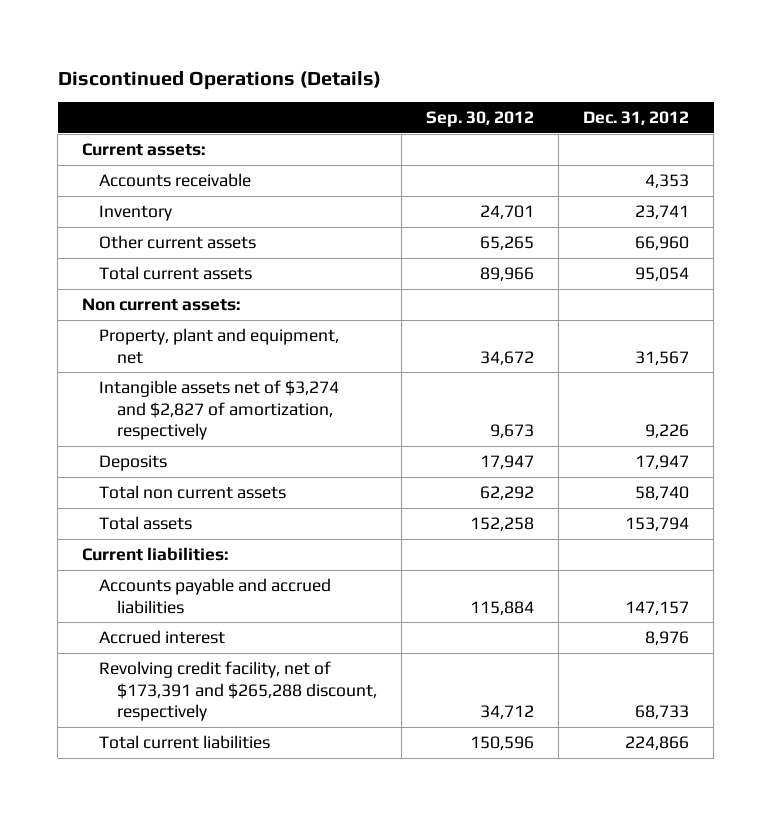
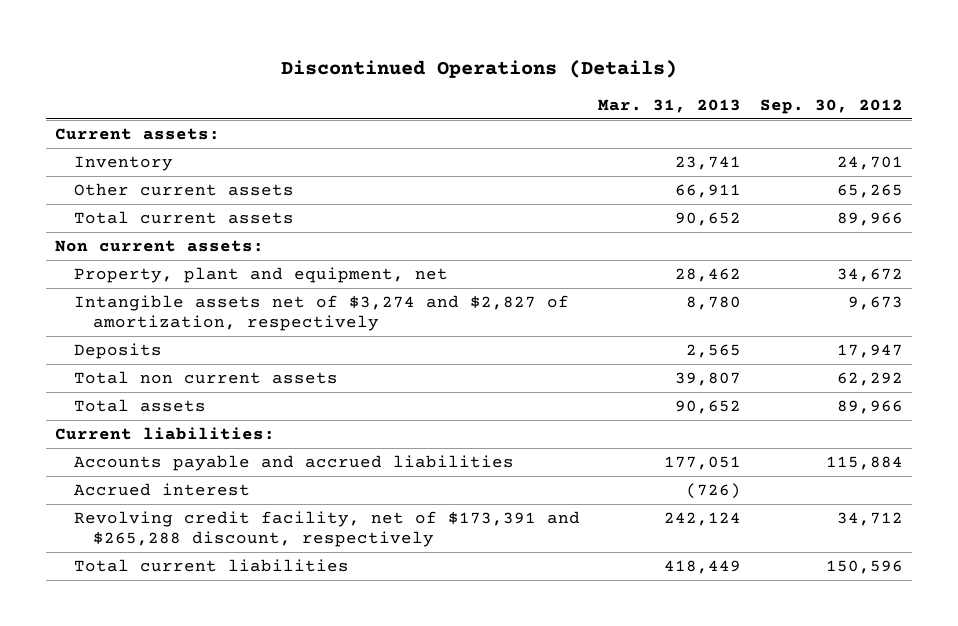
- | Sep. 30, 2012 | Dec. 31, 2012
+ | Mar. 31, 2013 | Sep. 30, 2012
- Accounts receivable | | 4,353
- Total assets | 152,258 | 153,794
+ Total assets | 90,652 | 89,966

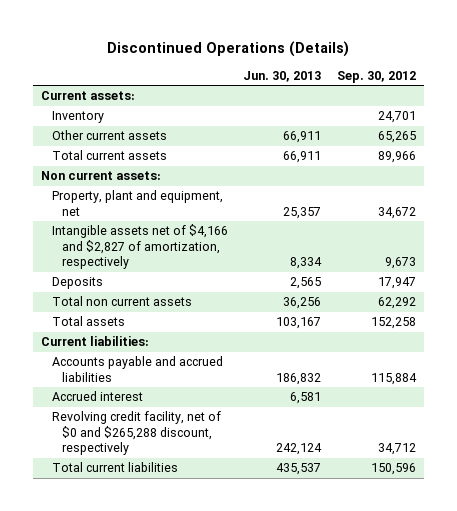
- | Mar. 31, 2013 | Sep. 30, 2012
+ | Jun. 30, 2013 | Sep. 30, 2012
- Intangible assets net of $3,274 and $2,827 of amortization, respectively | 8,780 | 9,673
+ Intangible assets net of $4,166 and $2,827 of amortization, respectively | 8,334 | 9,673
- Total assets | 90,652 | 89,966
+ Total assets | 103,167 | 152,258
- Revolving credit facility, net of $173,391 and $265,288 discount, respectively | 242,124 | 34,712
+ Revolving credit facility, net of $0 and $265,288 discount, respectively | 242,124 | 34,712

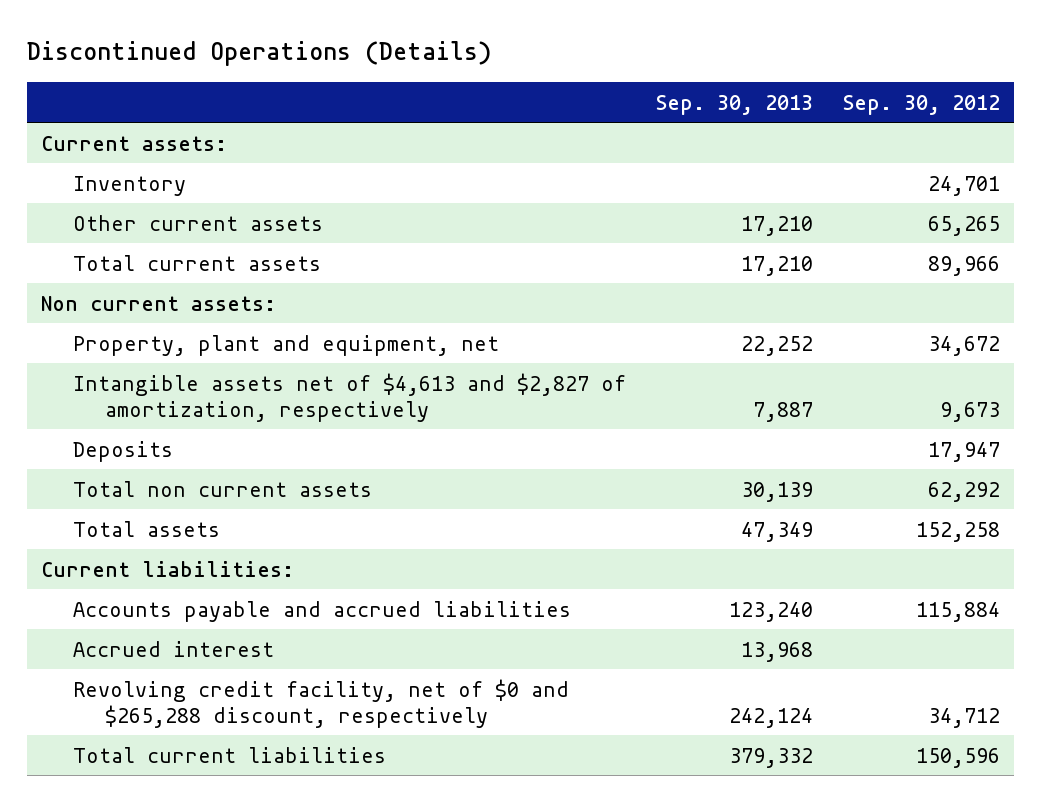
- | Jun. 30, 2013 | Sep. 30, 2012
+ | Sep. 30, 2013 | Sep. 30, 2012
- Intangible assets net of $4,166 and $2,827 of amortization, respectively | 8,334 | 9,673
+ Intangible assets net of $4,613 and $2,827 of amortization, respectively | 7,887 | 9,673

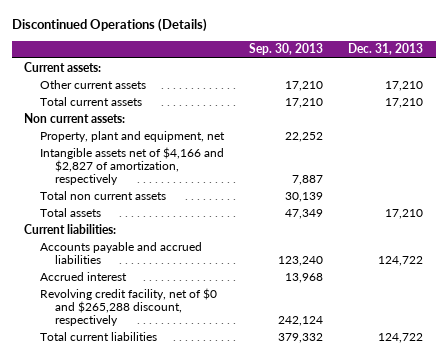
- | Sep. 30, 2013 | Sep. 30, 2012
+ | Sep. 30, 2013 | Dec. 31, 2013
- Inventory | | 24,701
- Intangible assets net of $4,613 and $2,827 of amortization, respectively | 7,887 | 9,673
- Deposits | | 17,947
+ Intangible assets net of $4,166 and $2,827 of amortization, respectively | 7,887 |

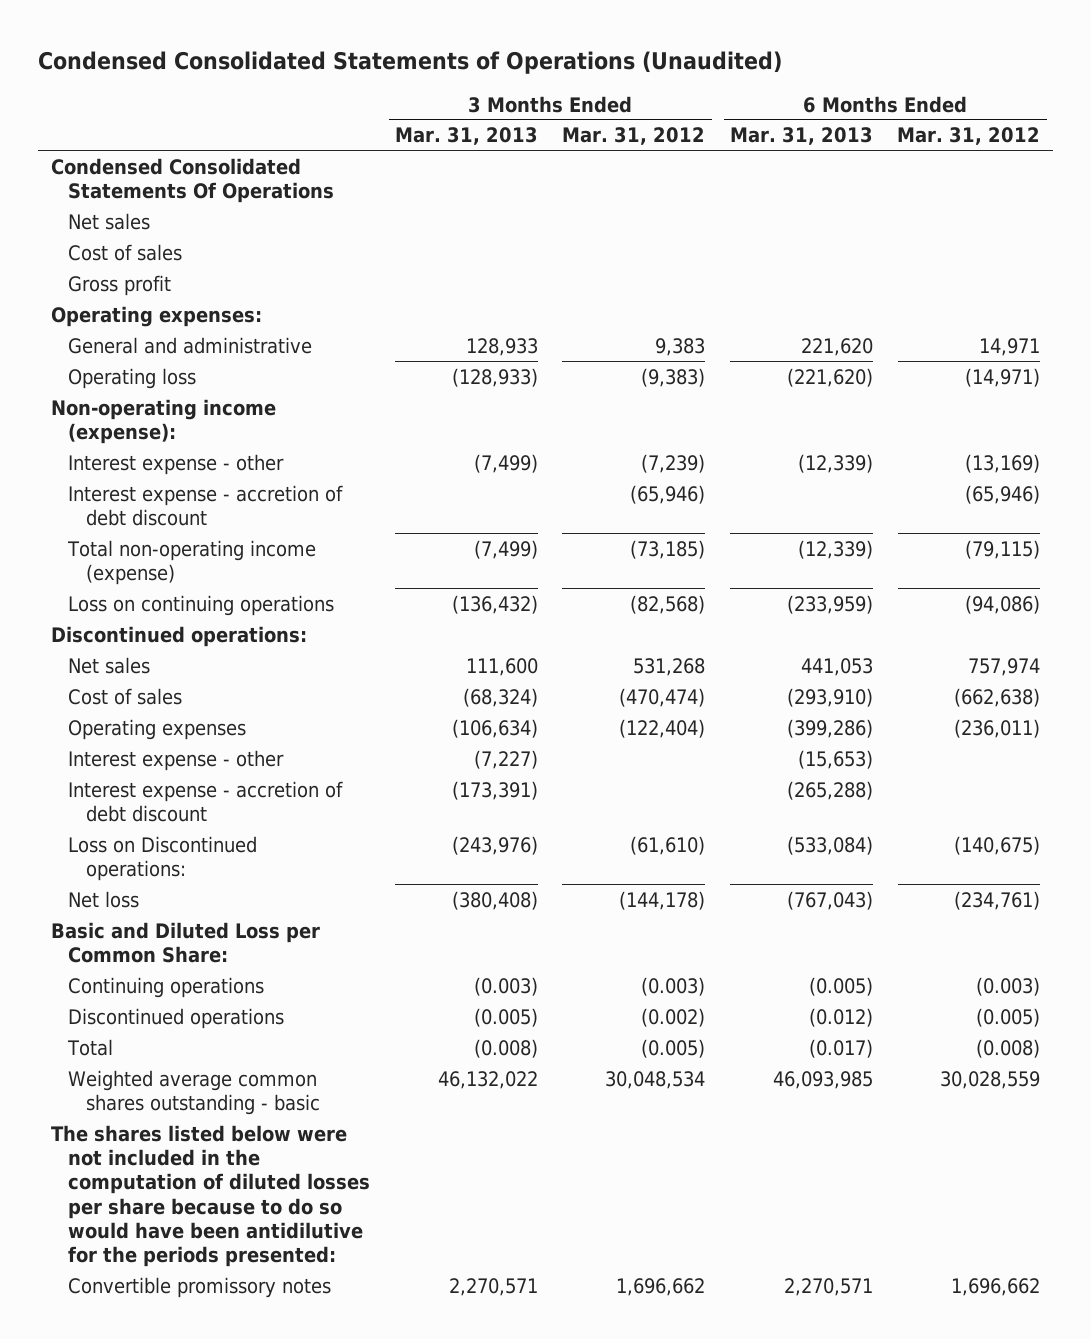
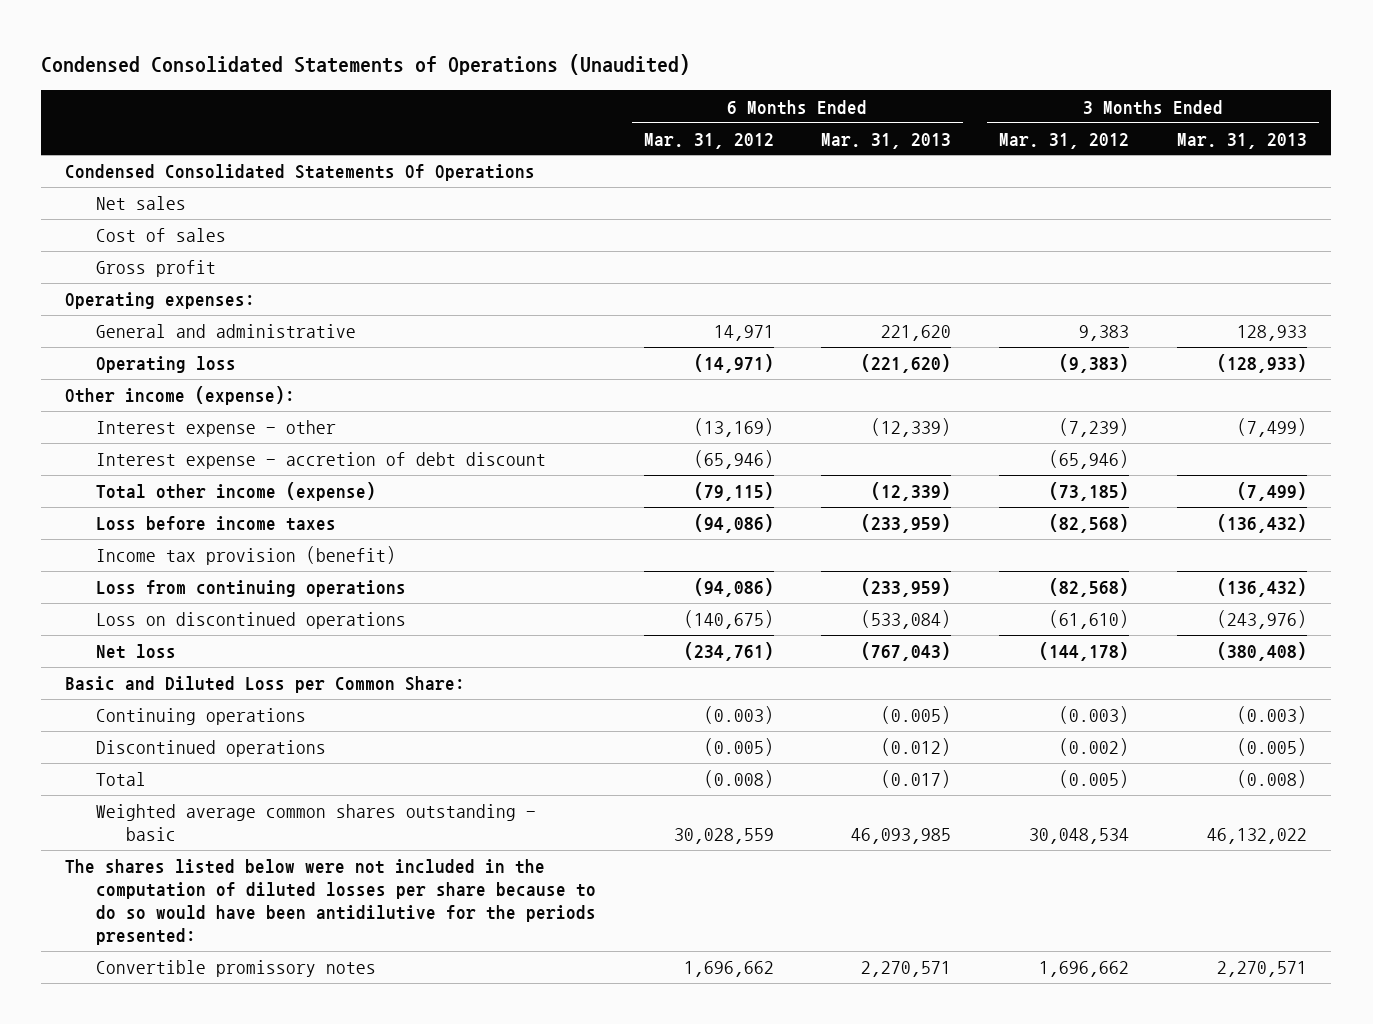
- | 3 Months Ended Mar. 31, 2013 | 3 Months Ended Mar. 31, 2012 | 6 Months Ended Mar. 31, 2013 | 6 Months Ended Mar. 31, 2012
+ | 6 Months Ended Mar. 31, 2012 | 6 Months Ended Mar. 31, 2013 | 3 Months Ended Mar. 31, 2012 | 3 Months Ended Mar. 31, 2013
- Non-operating income (expense):
+ Other income (expense):
- Total non-operating income (expense) | (7,499) | (73,185) | (12,339) | (79,115)
- Loss on continuing operations | (136,432) | (82,568) | (233,959) | (94,086)
- Discontinued operations:
- Net sales | 111,600 | 531,268 | 441,053 | 757,974
- Cost of sales | (68,324) | (470,474) | (293,910) | (662,638)
- Operating expenses | (106,634) | (122,404) | (399,286) | (236,011)
- Interest expense - other | (7,227) | | (15,653) |
- Interest expense - accretion of debt discount | (173,391) | | (265,288) |
- Loss on Discontinued operations: | (243,976) | (61,610) | (533,084) | (140,675)
+ Total other income (expense) | (79,115) | (12,339) | (73,185) | (7,499)
+ Loss before income taxes | (94,086) | (233,959) | (82,568) | (136,432)
+ Income tax provision (benefit)
+ Loss from continuing operations | (94,086) | (233,959) | (82,568) | (136,432)
+ Loss on discontinued operations | (140,675) | (533,084) | (61,610) | (243,976)

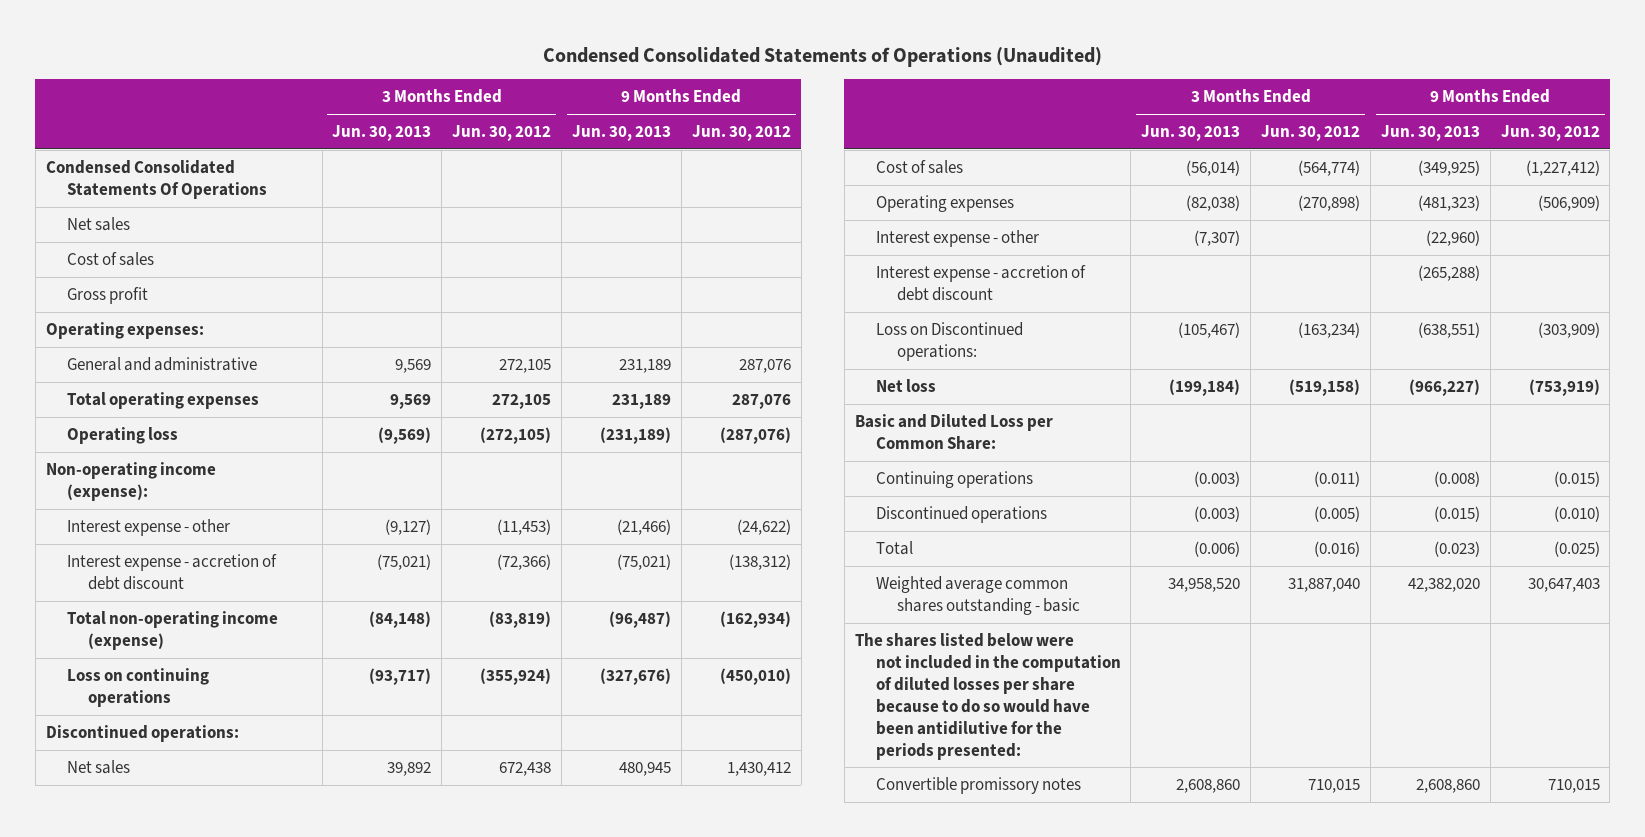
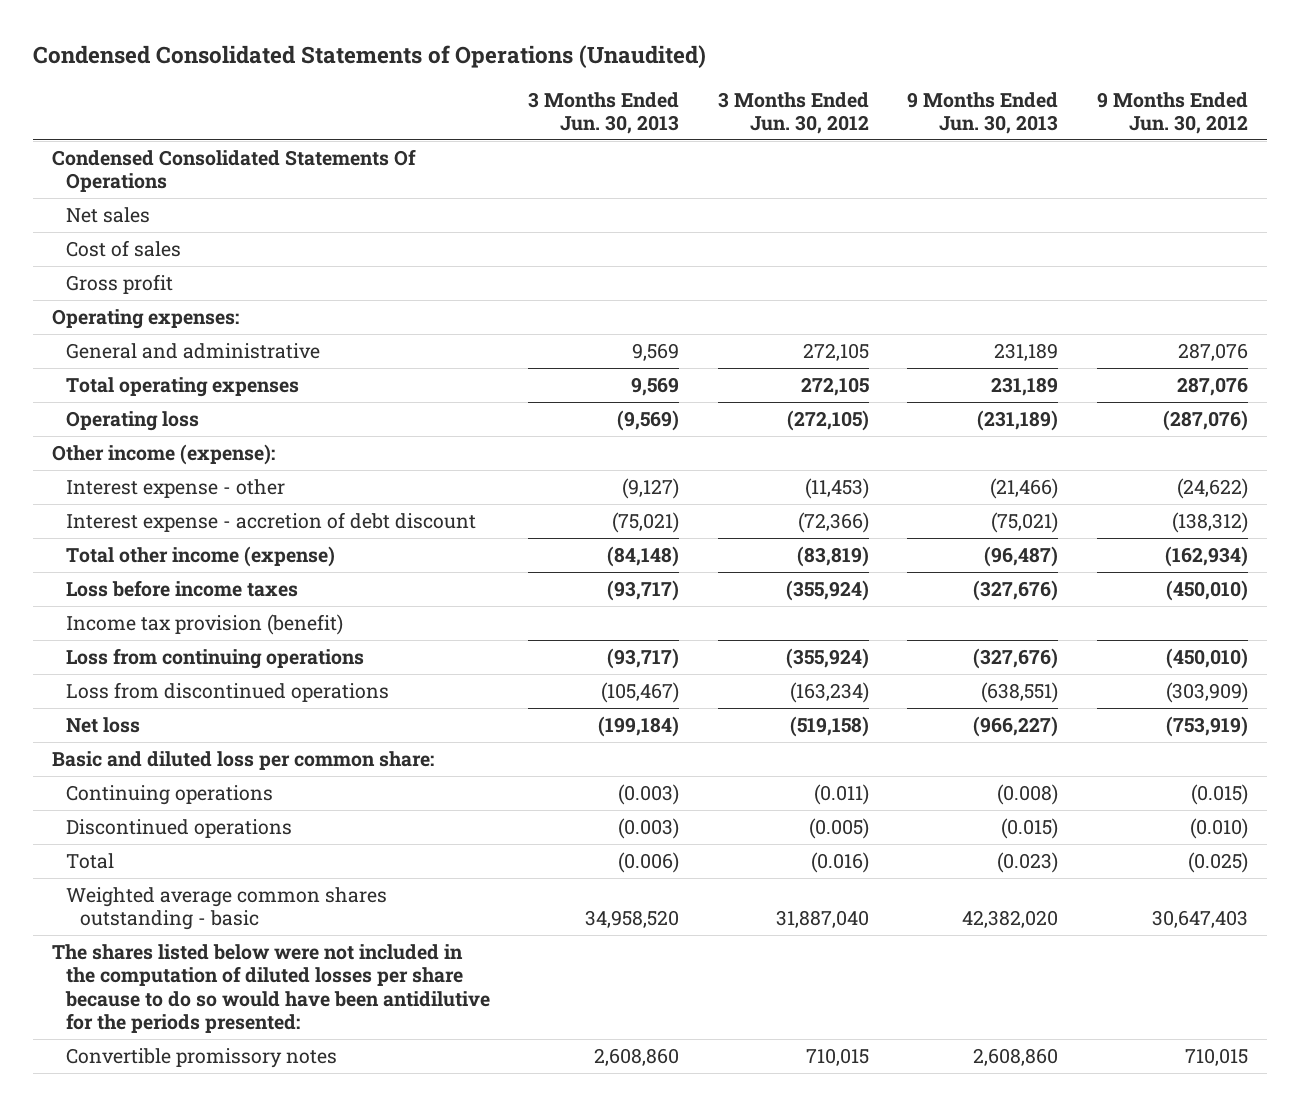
- Non-operating income (expense):
+ Other income (expense):
- Total non-operating income (expense) | (84,148) | (83,819) | (96,487) | (162,934)
- Loss on continuing operations | (93,717) | (355,924) | (327,676) | (450,010)
- Discontinued operations:
- Net sales | 39,892 | 672,438 | 480,945 | 1,430,412
- Cost of sales | (56,014) | (564,774) | (349,925) | (1,227,412)
- Operating expenses | (82,038) | (270,898) | (481,323) | (506,909)
- Interest expense - other | (7,307) | | (22,960) |
- Interest expense - accretion of debt discount | | | (265,288) |
- Loss on Discontinued operations: | (105,467) | (163,234) | (638,551) | (303,909)
+ Total other income (expense) | (84,148) | (83,819) | (96,487) | (162,934)
+ Loss before income taxes | (93,717) | (355,924) | (327,676) | (450,010)
+ Income tax provision (benefit)
+ Loss from continuing operations | (93,717) | (355,924) | (327,676) | (450,010)
+ Loss from discontinued operations | (105,467) | (163,234) | (638,551) | (303,909)
- Basic and Diluted Loss per Common Share:
+ Basic and diluted loss per common share:

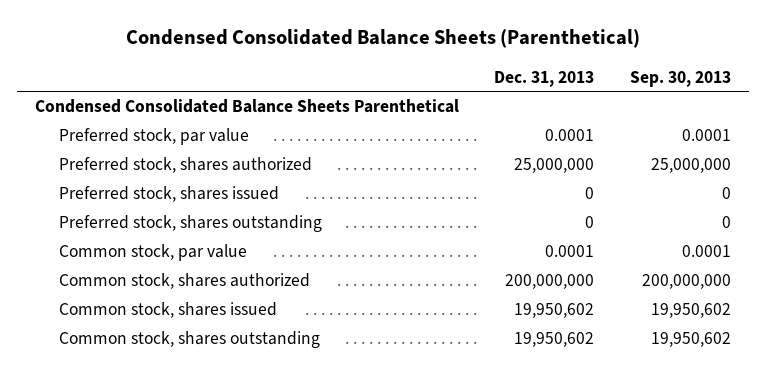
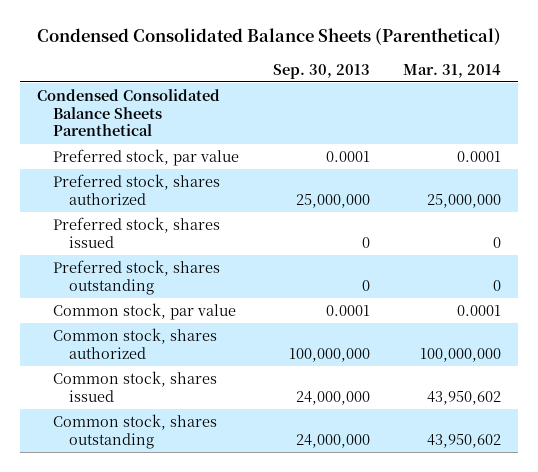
- | Dec. 31, 2013 | Sep. 30, 2013
+ | Sep. 30, 2013 | Mar. 31, 2014
- Common stock, shares authorized | 200,000,000 | 200,000,000
- Common stock, shares issued | 19,950,602 | 19,950,602
- Common stock, shares outstanding | 19,950,602 | 19,950,602
+ Common stock, shares authorized | 100,000,000 | 100,000,000
+ Common stock, shares issued | 24,000,000 | 43,950,602
+ Common stock, shares outstanding | 24,000,000 | 43,950,602

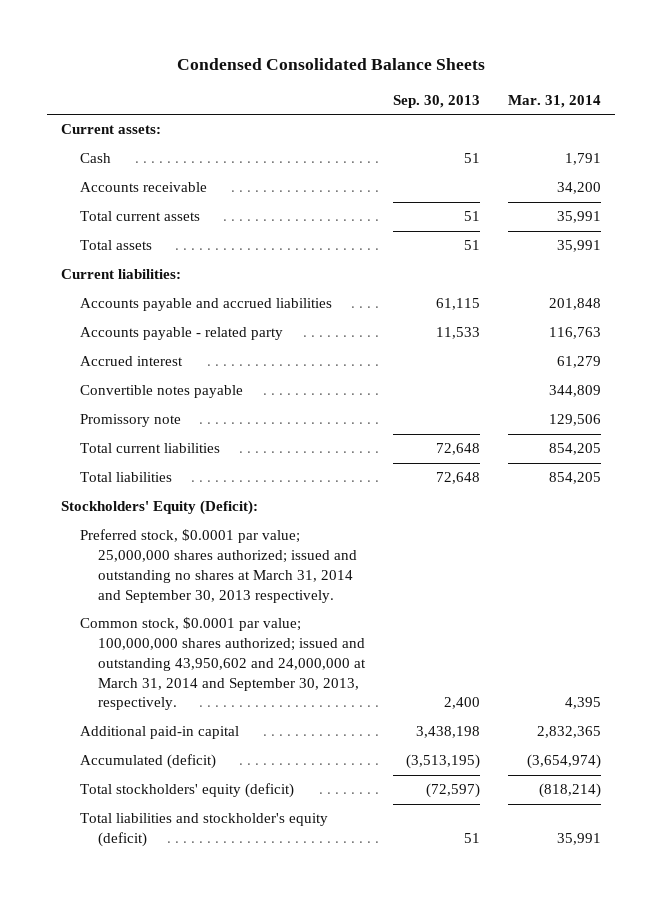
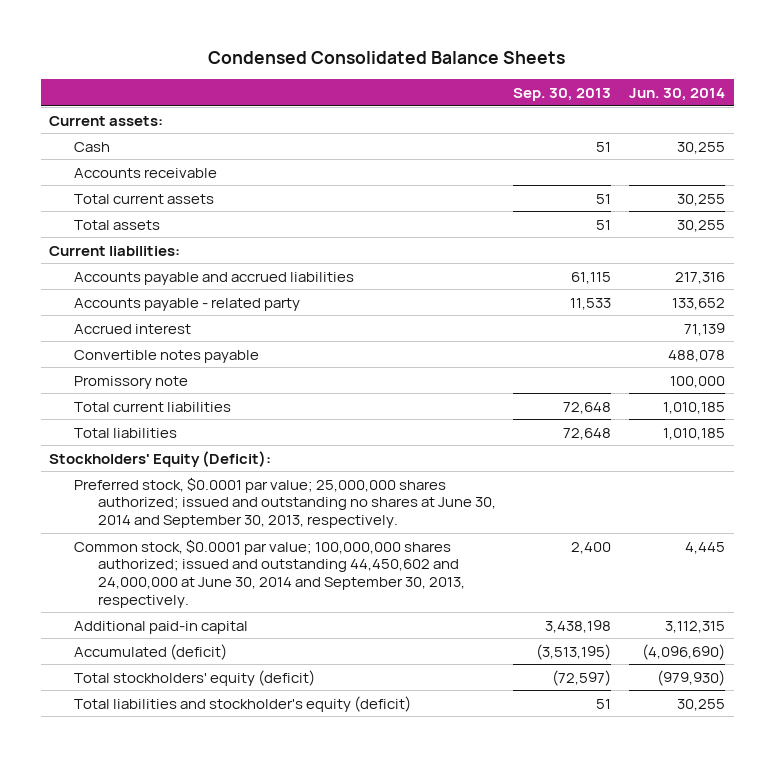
- | Sep. 30, 2013 | Mar. 31, 2014
+ | Sep. 30, 2013 | Jun. 30, 2014
- Preferred stock, $0.0001 par value; 25,000,000 shares authorized; issued and outstanding no shares at March 31, 2014 and September 30, 2013 respectively.
- Common stock, $0.0001 par value; 100,000,000 shares authorized; issued and outstanding 43,950,602 and 24,000,000 at March 31, 2014 and September 30, 2013, respectively. | 2,400 | 4,395
+ Preferred stock, $0.0001 par value; 25,000,000 shares authorized; issued and outstanding no shares at June 30, 2014 and September 30, 2013, respectively.
+ Common stock, $0.0001 par value; 100,000,000 shares authorized; issued and outstanding 44,450,602 and 24,000,000 at June 30, 2014 and September 30, 2013, respectively. | 2,400 | 4,445

